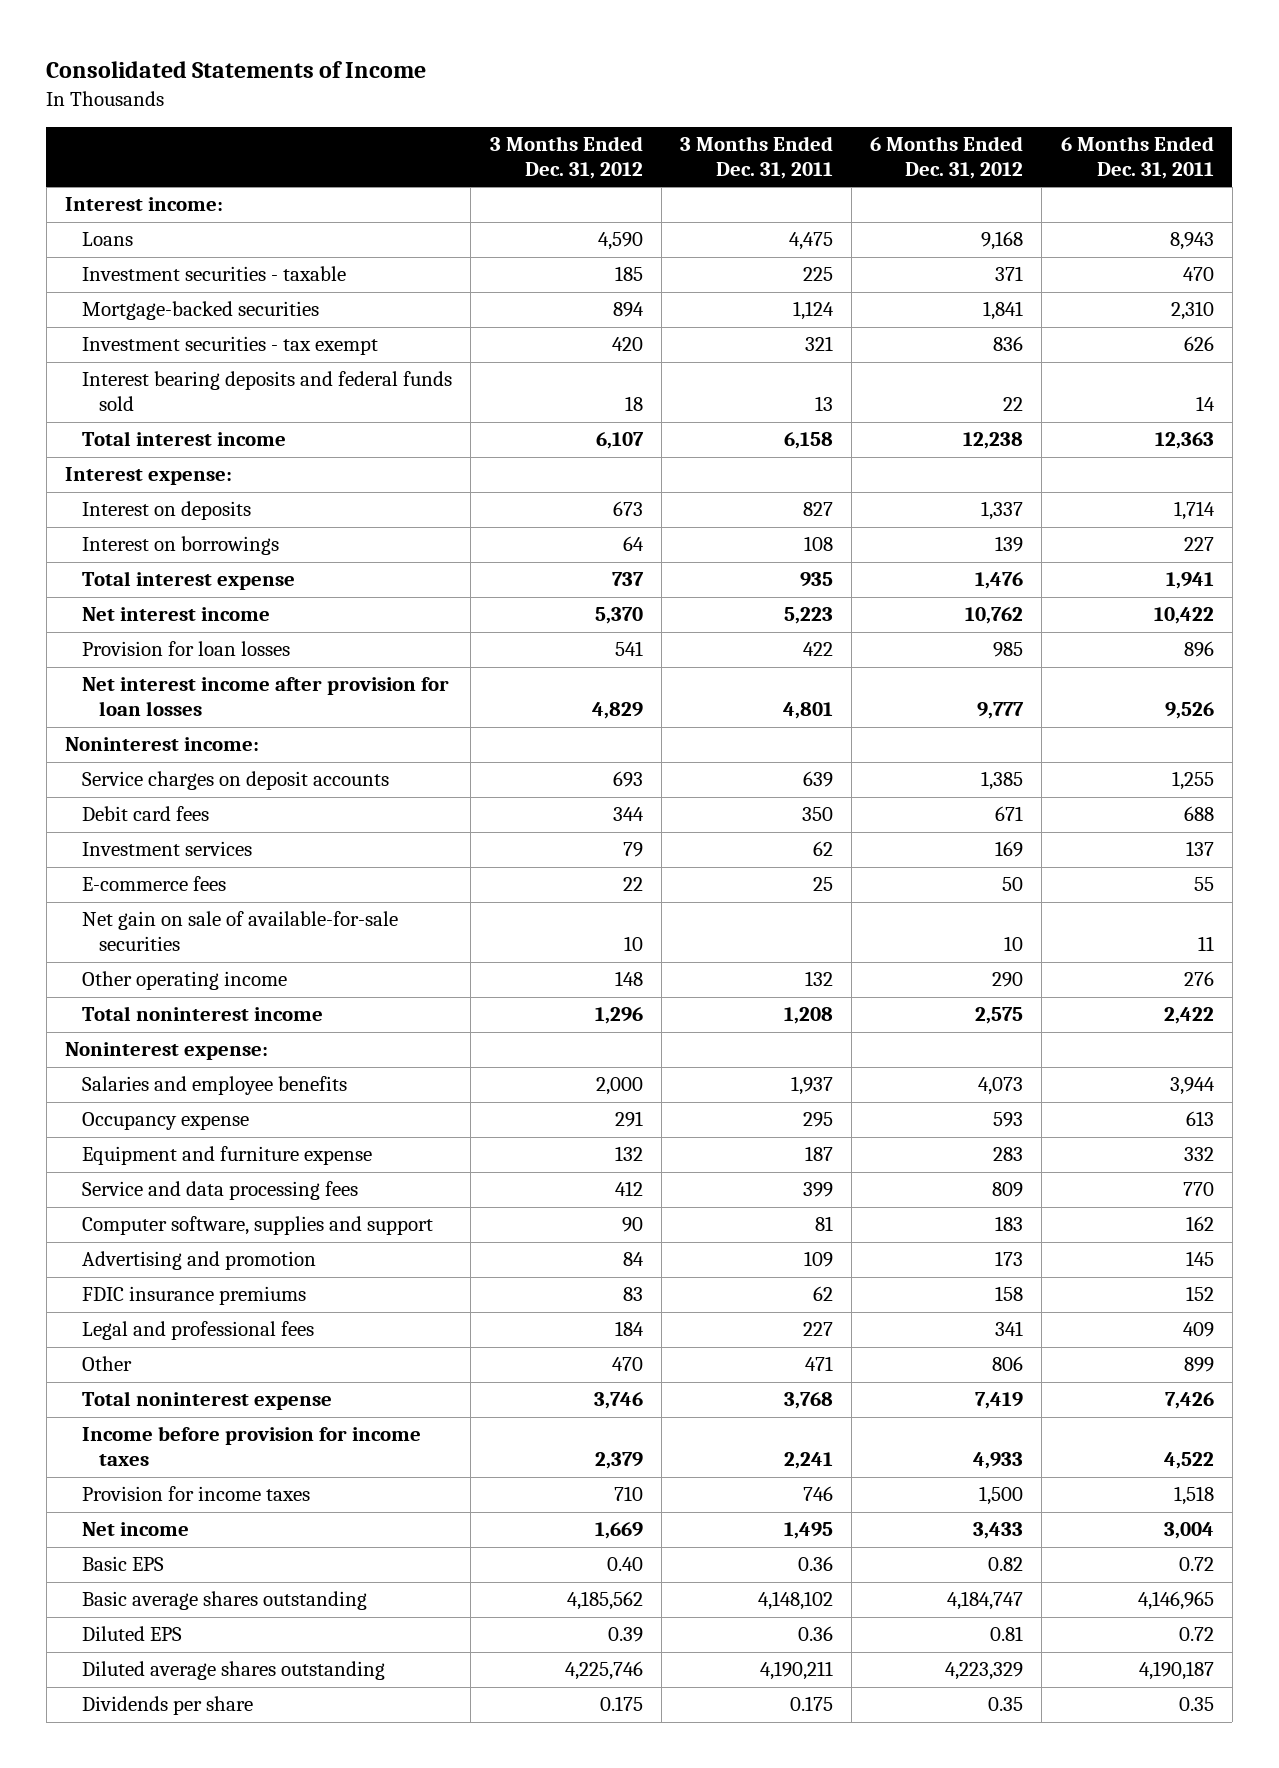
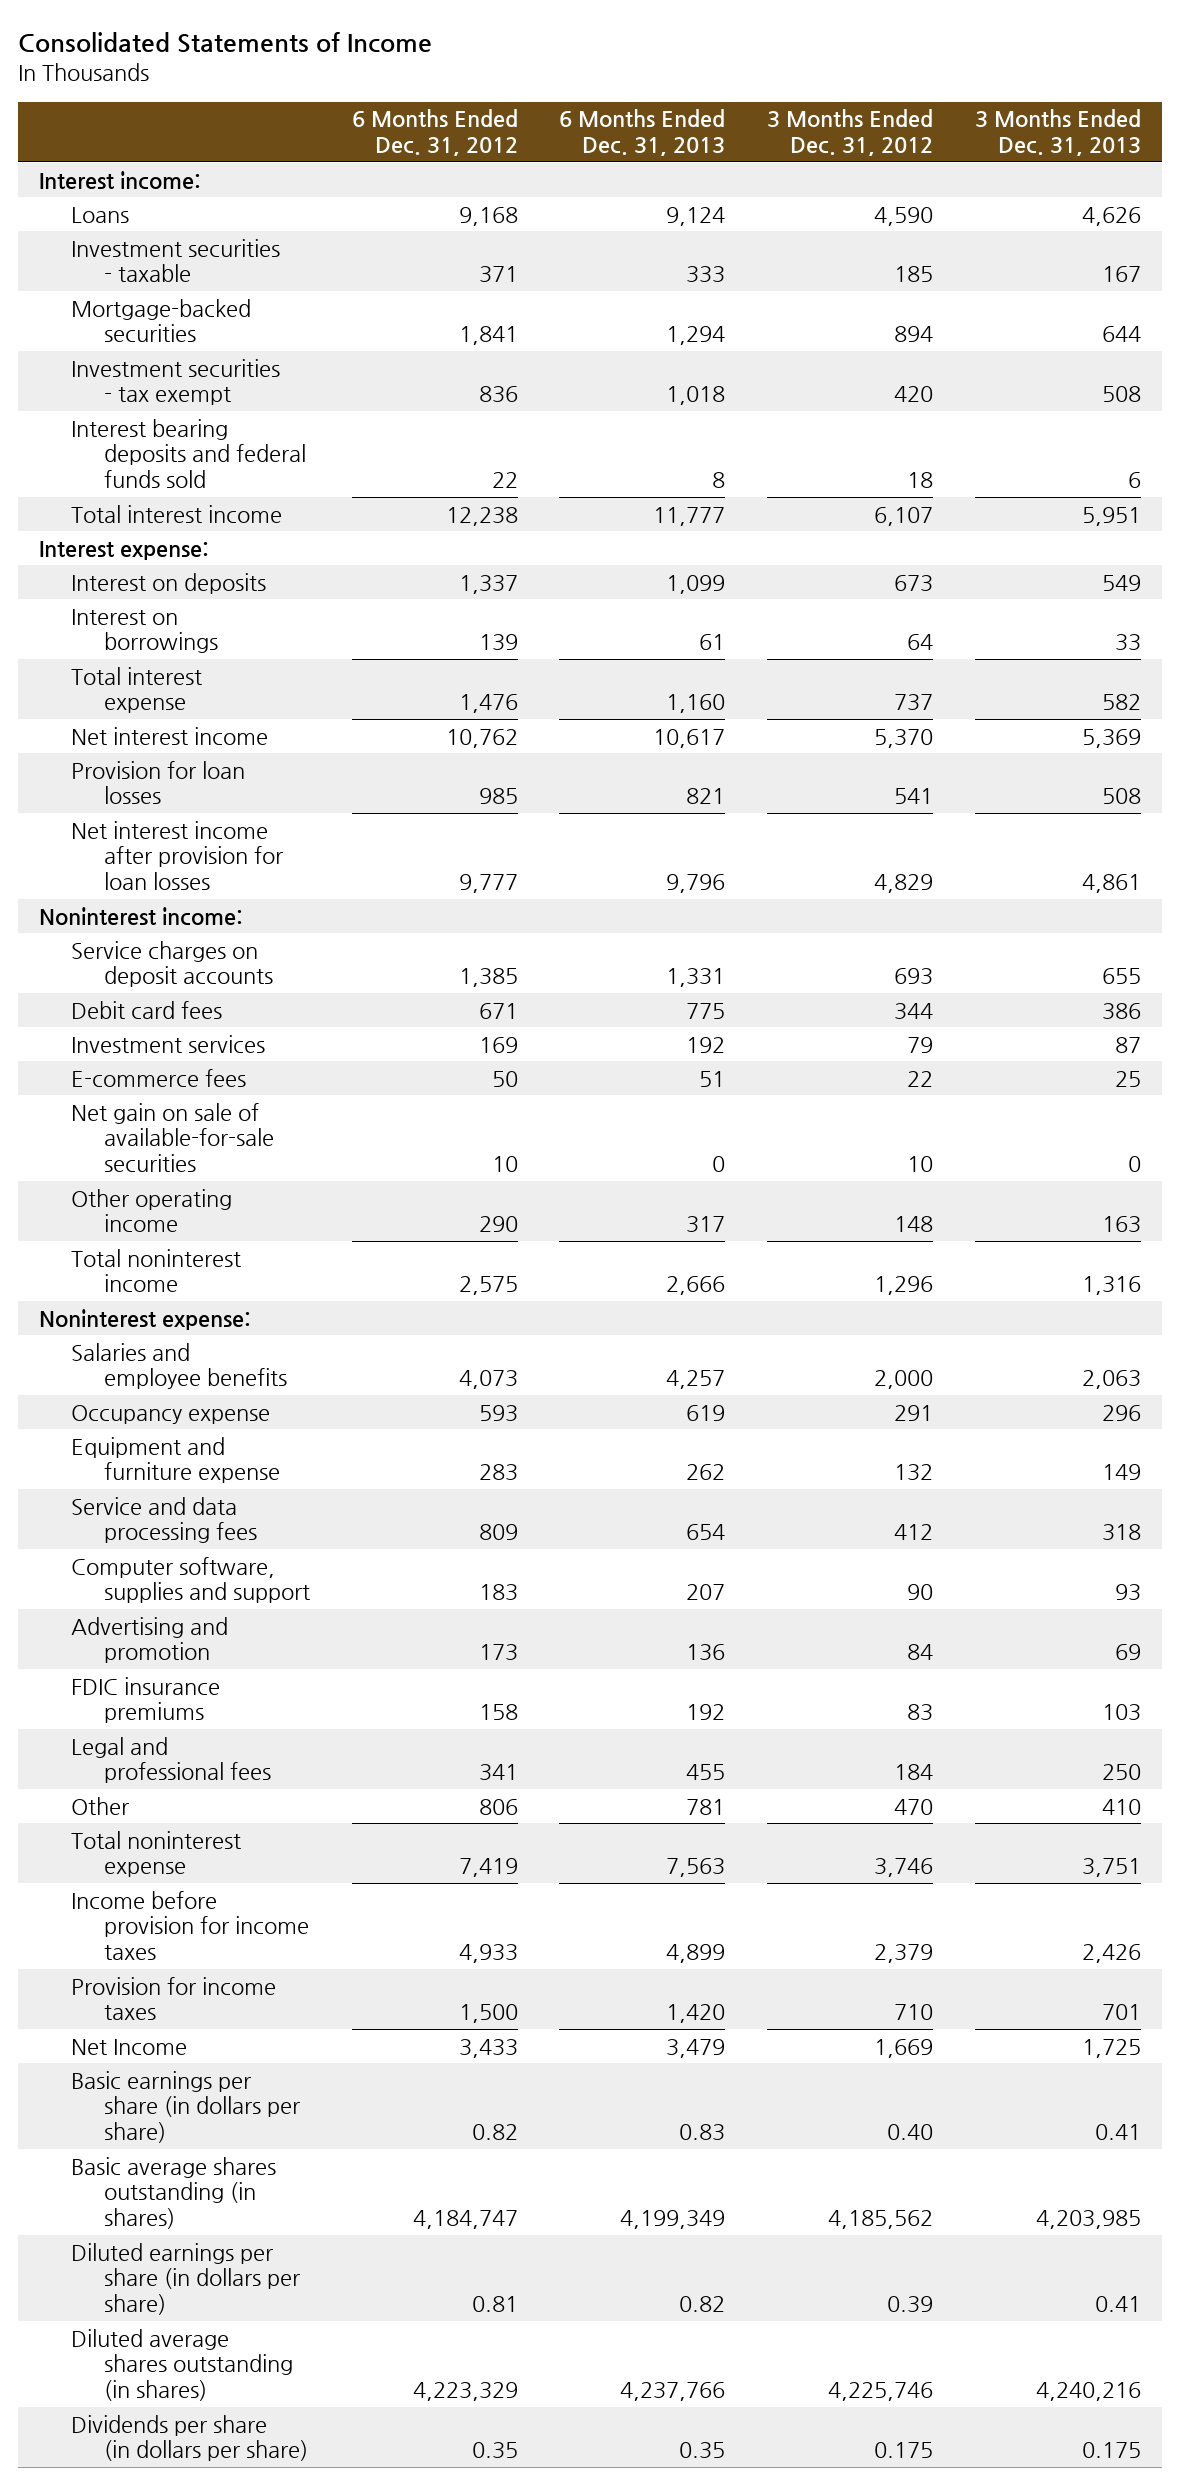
- | 3 Months Ended Dec. 31, 2012 | 3 Months Ended Dec. 31, 2011 | 6 Months Ended Dec. 31, 2012 | 6 Months Ended Dec. 31, 2011
+ | 6 Months Ended Dec. 31, 2012 | 6 Months Ended Dec. 31, 2013 | 3 Months Ended Dec. 31, 2012 | 3 Months Ended Dec. 31, 2013
- Net income | 1,669 | 1,495 | 3,433 | 3,004
- Basic EPS | 0.40 | 0.36 | 0.82 | 0.72
- Basic average shares outstanding | 4,185,562 | 4,148,102 | 4,184,747 | 4,146,965
- Diluted EPS | 0.39 | 0.36 | 0.81 | 0.72
- Diluted average shares outstanding | 4,225,746 | 4,190,211 | 4,223,329 | 4,190,187
- Dividends per share | 0.175 | 0.175 | 0.35 | 0.35
+ Net Income | 3,433 | 3,479 | 1,669 | 1,725
+ Basic earnings per share (in dollars per share) | 0.82 | 0.83 | 0.40 | 0.41
+ Basic average shares outstanding (in shares) | 4,184,747 | 4,199,349 | 4,185,562 | 4,203,985
+ Diluted earnings per share (in dollars per share) | 0.81 | 0.82 | 0.39 | 0.41
+ Diluted average shares outstanding (in shares) | 4,223,329 | 4,237,766 | 4,225,746 | 4,240,216
+ Dividends per share (in dollars per share) | 0.35 | 0.35 | 0.175 | 0.175

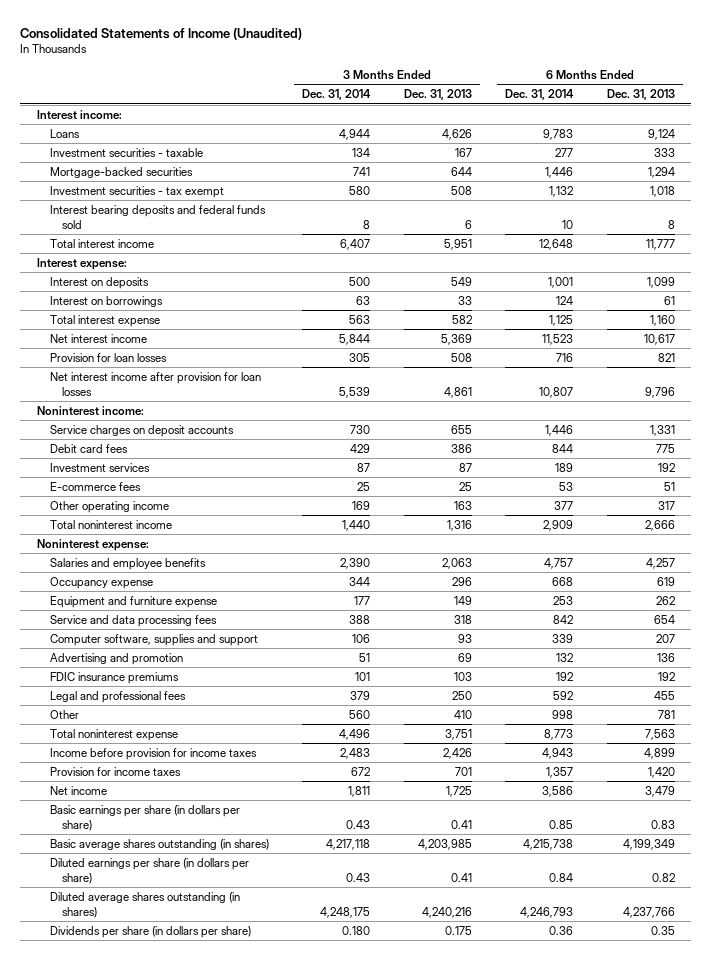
- Consolidated Statements of Income
+ Consolidated Statements of Income (Unaudited)
- | 6 Months Ended Dec. 31, 2012 | 6 Months Ended Dec. 31, 2013 | 3 Months Ended Dec. 31, 2012 | 3 Months Ended Dec. 31, 2013
+ | 3 Months Ended Dec. 31, 2014 | 3 Months Ended Dec. 31, 2013 | 6 Months Ended Dec. 31, 2014 | 6 Months Ended Dec. 31, 2013
- Net gain on sale of available-for-sale securities | 10 | 0 | 10 | 0
- Net Income | 3,433 | 3,479 | 1,669 | 1,725
+ Net income | 1,811 | 1,725 | 3,586 | 3,479

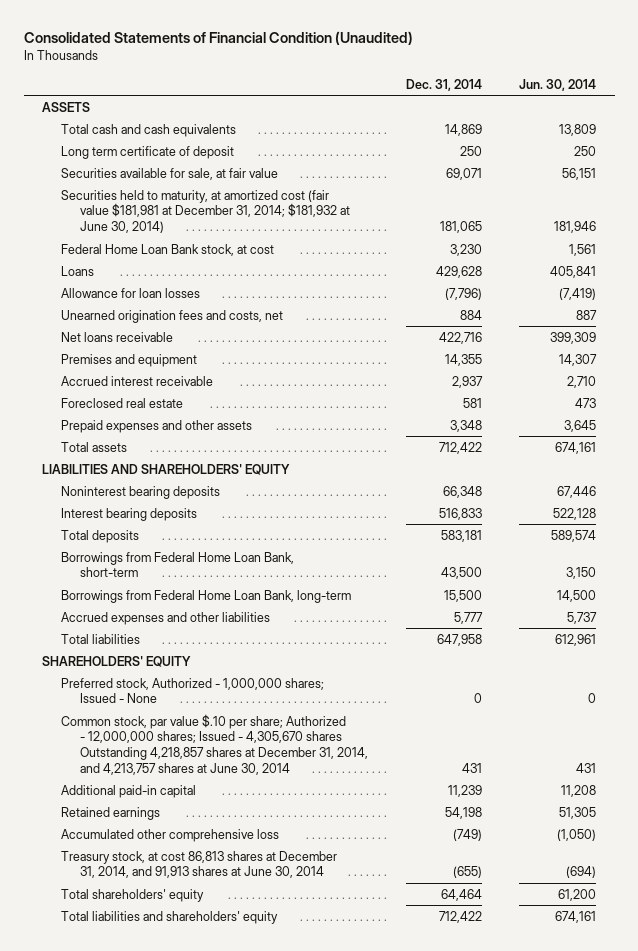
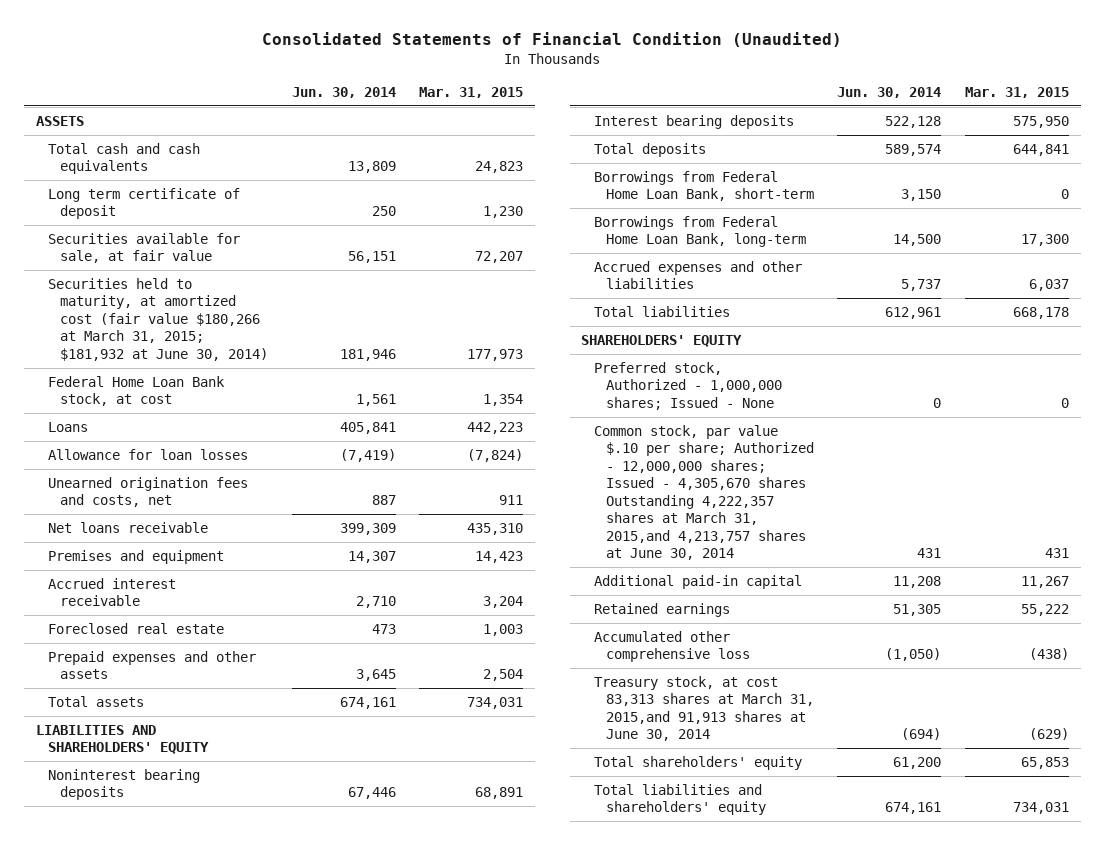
- | Dec. 31, 2014 | Jun. 30, 2014
+ | Jun. 30, 2014 | Mar. 31, 2015
- Securities held to maturity, at amortized cost (fair value $181,981 at December 31, 2014; $181,932 at June 30, 2014) | 181,065 | 181,946
+ Securities held to maturity, at amortized cost (fair value $180,266 at March 31, 2015; $181,932 at June 30, 2014) | 181,946 | 177,973
- Common stock, par value $.10 per share; Authorized - 12,000,000 shares; Issued - 4,305,670 shares Outstanding 4,218,857 shares at December 31, 2014, and 4,213,757 shares at June 30, 2014 | 431 | 431
+ Common stock, par value $.10 per share; Authorized - 12,000,000 shares; Issued - 4,305,670 shares Outstanding 4,222,357 shares at March 31, 2015,and 4,213,757 shares at June 30, 2014 | 431 | 431
- Treasury stock, at cost 86,813 shares at December 31, 2014, and 91,913 shares at June 30, 2014 | (655) | (694)
+ Treasury stock, at cost 83,313 shares at March 31, 2015,and 91,913 shares at June 30, 2014 | (694) | (629)

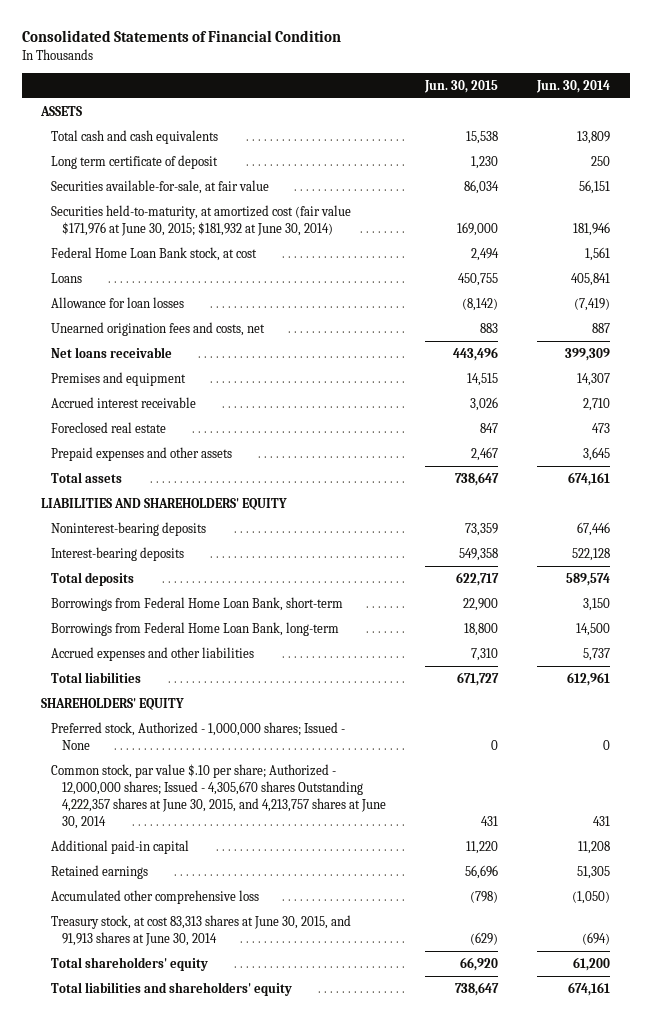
- Consolidated Statements of Financial Condition (Unaudited)
+ Consolidated Statements of Financial Condition
- | Jun. 30, 2014 | Mar. 31, 2015
+ | Jun. 30, 2015 | Jun. 30, 2014
- Securities available for sale, at fair value | 56,151 | 72,207
- Securities held to maturity, at amortized cost (fair value $180,266 at March 31, 2015; $181,932 at June 30, 2014) | 181,946 | 177,973
+ Securities available-for-sale, at fair value | 86,034 | 56,151
+ Securities held-to-maturity, at amortized cost (fair value $171,976 at June 30, 2015; $181,932 at June 30, 2014) | 169,000 | 181,946
- Noninterest bearing deposits | 67,446 | 68,891
- Interest bearing deposits | 522,128 | 575,950
+ Noninterest-bearing deposits | 73,359 | 67,446
+ Interest-bearing deposits | 549,358 | 522,128
- Common stock, par value $.10 per share; Authorized - 12,000,000 shares; Issued - 4,305,670 shares Outstanding 4,222,357 shares at March 31, 2015,and 4,213,757 shares at June 30, 2014 | 431 | 431
+ Common stock, par value $.10 per share; Authorized - 12,000,000 shares; Issued - 4,305,670 shares Outstanding 4,222,357 shares at June 30, 2015, and 4,213,757 shares at June 30, 2014 | 431 | 431
- Treasury stock, at cost 83,313 shares at March 31, 2015,and 91,913 shares at June 30, 2014 | (694) | (629)
+ Treasury stock, at cost 83,313 shares at June 30, 2015, and 91,913 shares at June 30, 2014 | (629) | (694)

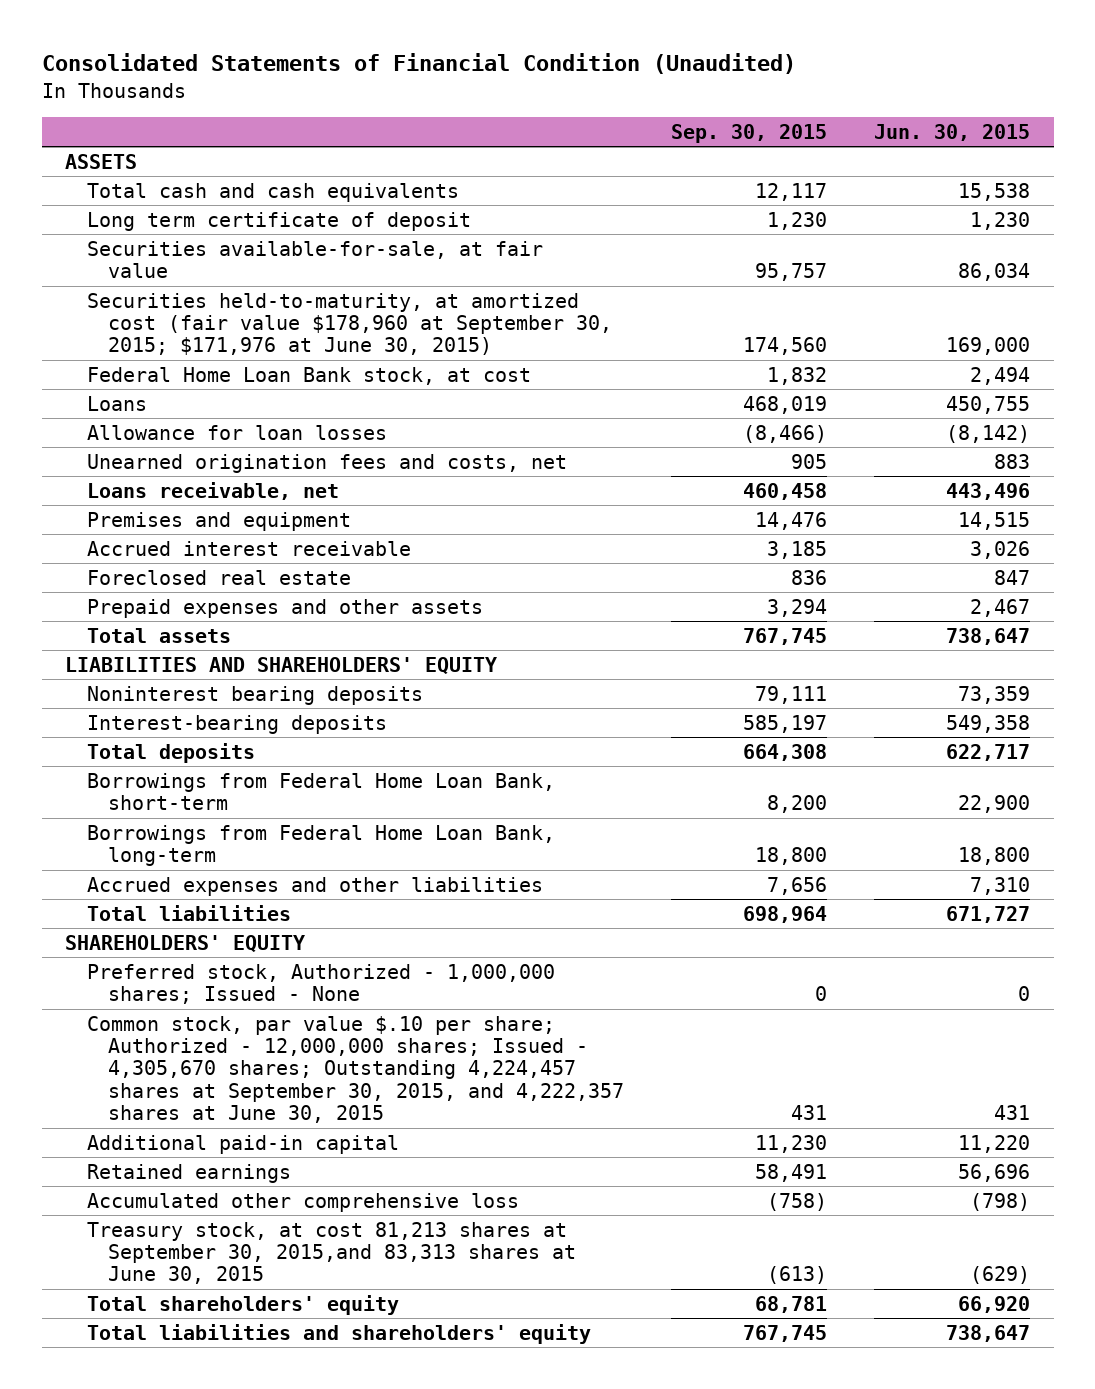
- Consolidated Statements of Financial Condition
+ Consolidated Statements of Financial Condition (Unaudited)
- | Jun. 30, 2015 | Jun. 30, 2014
+ | Sep. 30, 2015 | Jun. 30, 2015
- Securities held-to-maturity, at amortized cost (fair value $171,976 at June 30, 2015; $181,932 at June 30, 2014) | 169,000 | 181,946
+ Securities held-to-maturity, at amortized cost (fair value $178,960 at September 30, 2015; $171,976 at June 30, 2015) | 174,560 | 169,000
- Net loans receivable | 443,496 | 399,309
+ Loans receivable, net | 460,458 | 443,496
- Noninterest-bearing deposits | 73,359 | 67,446
+ Noninterest bearing deposits | 79,111 | 73,359
- Common stock, par value $.10 per share; Authorized - 12,000,000 shares; Issued - 4,305,670 shares Outstanding 4,222,357 shares at June 30, 2015, and 4,213,757 shares at June 30, 2014 | 431 | 431
+ Common stock, par value $.10 per share; Authorized - 12,000,000 shares; Issued - 4,305,670 shares; Outstanding 4,224,457 shares at September 30, 2015, and 4,222,357 shares at June 30, 2015 | 431 | 431
- Treasury stock, at cost 83,313 shares at June 30, 2015, and 91,913 shares at June 30, 2014 | (629) | (694)
+ Treasury stock, at cost 81,213 shares at September 30, 2015,and 83,313 shares at June 30, 2015 | (613) | (629)

